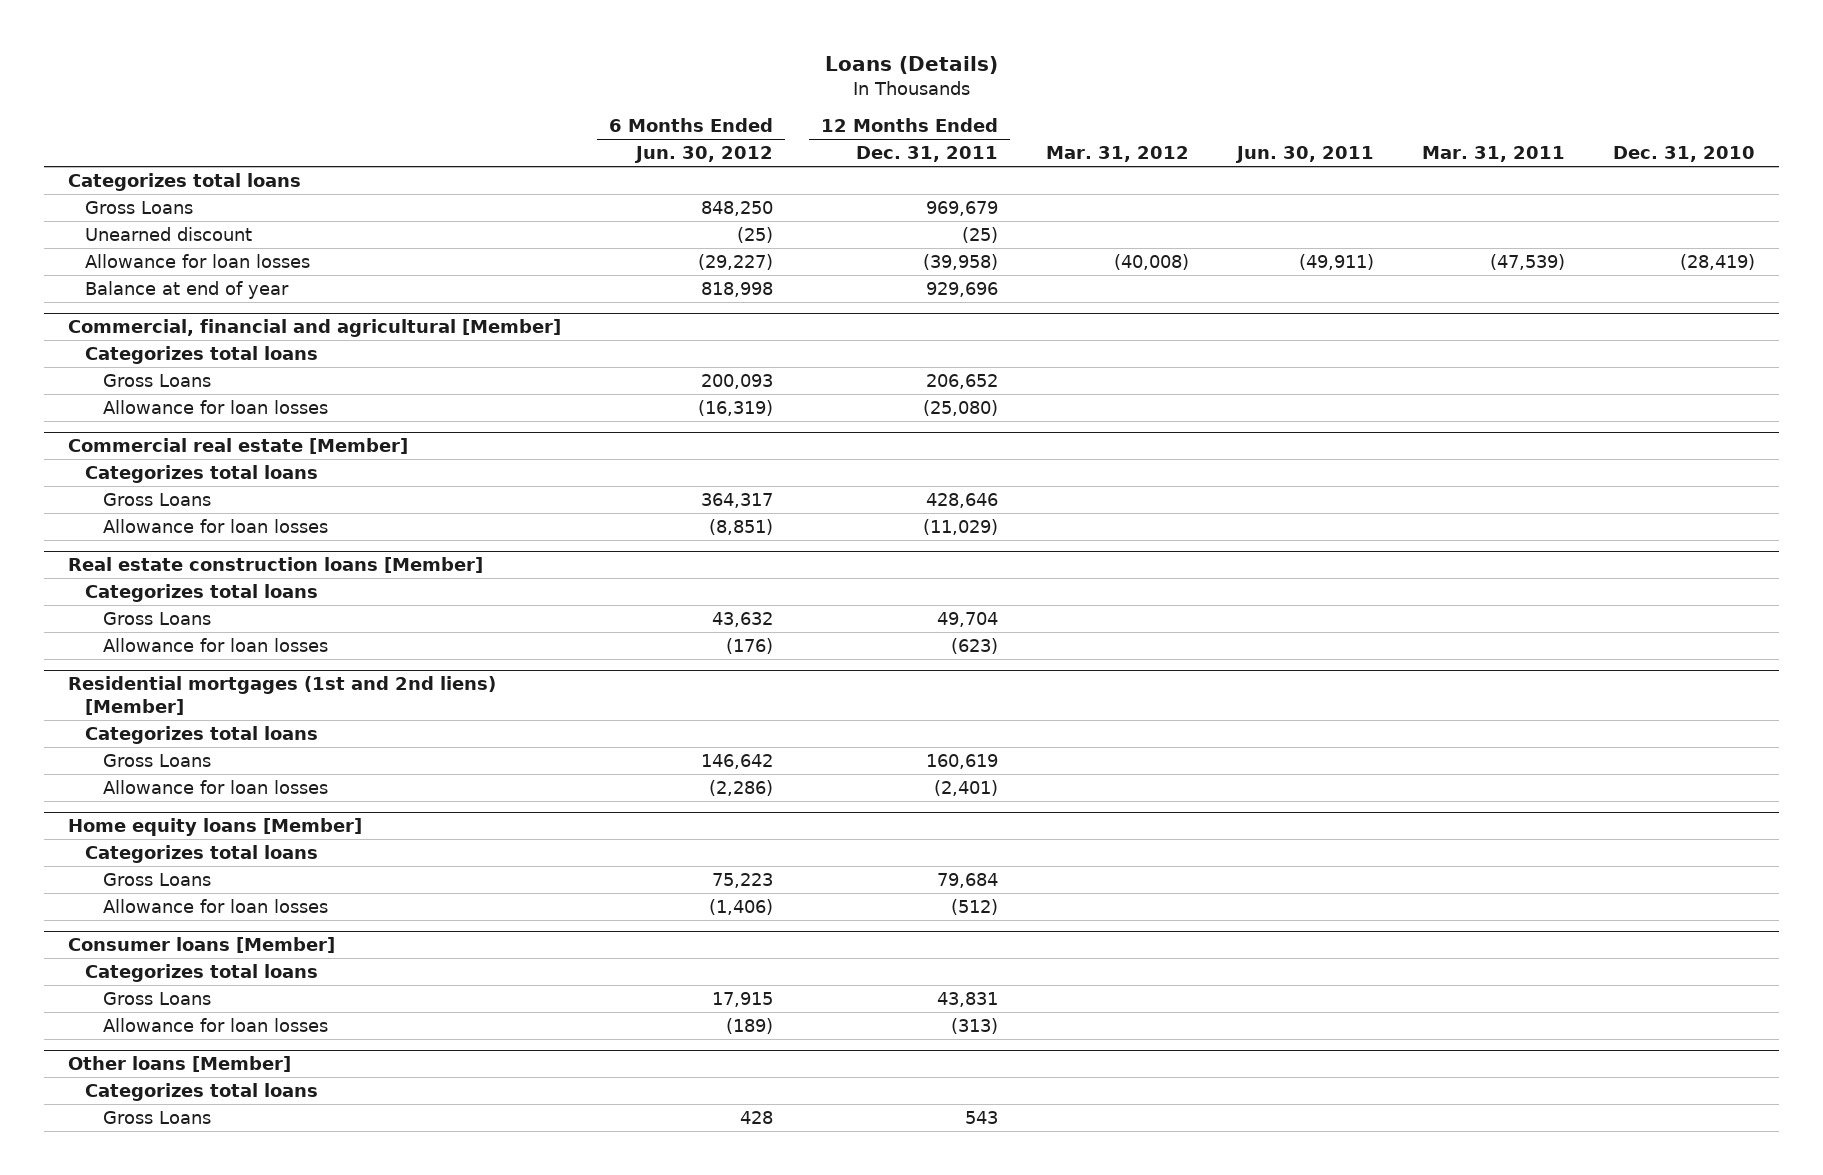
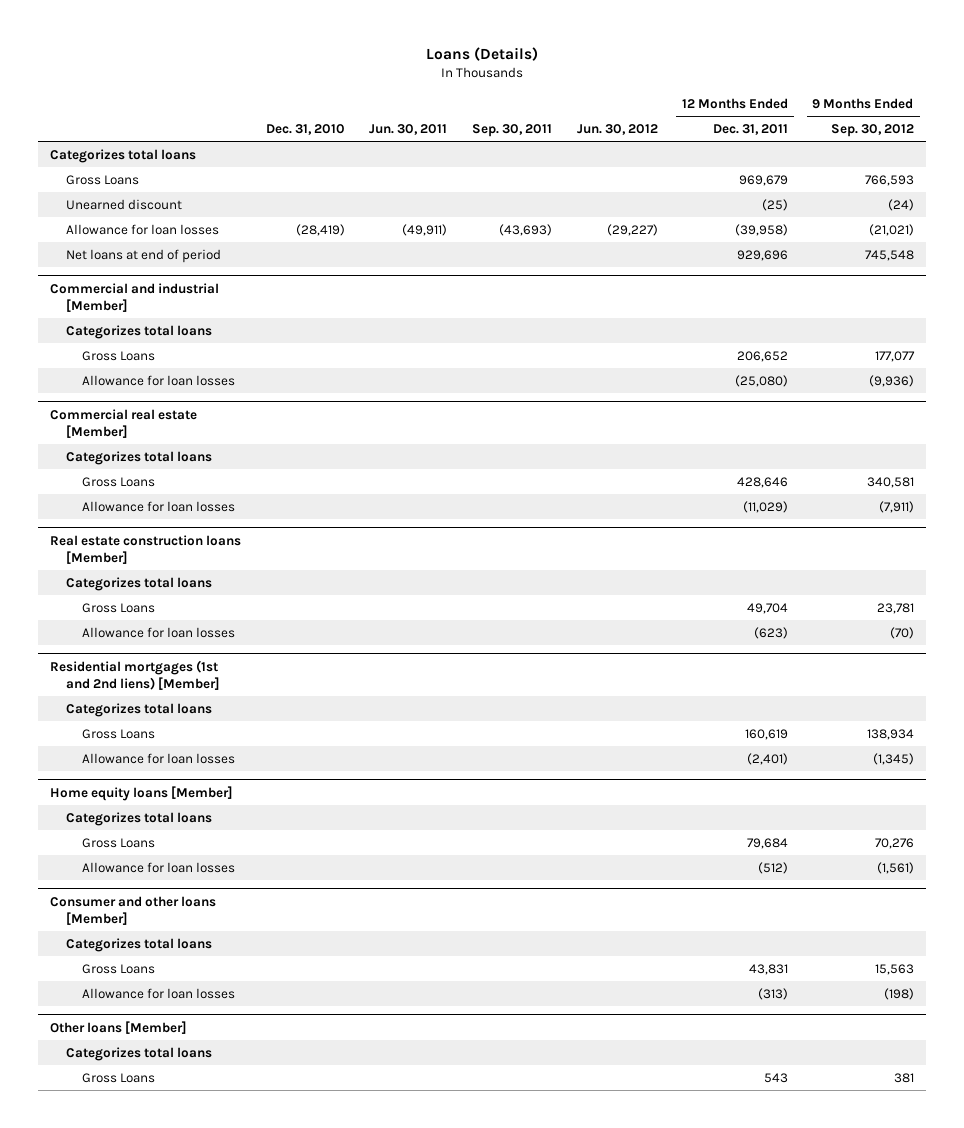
- | 6 Months Ended Jun. 30, 2012 | 12 Months Ended Dec. 31, 2011 | Mar. 31, 2012 | Jun. 30, 2011 | Mar. 31, 2011 | Dec. 31, 2010
+ | Dec. 31, 2010 | Jun. 30, 2011 | Sep. 30, 2011 | Jun. 30, 2012 | 12 Months Ended Dec. 31, 2011 | 9 Months Ended Sep. 30, 2012
- Balance at end of year | 818,998 | 929,696 | | | |
- Commercial, financial and agricultural [Member]
+ Net loans at end of period | | | | | 929,696 | 745,548
+ Commercial and industrial [Member]
- Consumer loans [Member]
+ Consumer and other loans [Member]

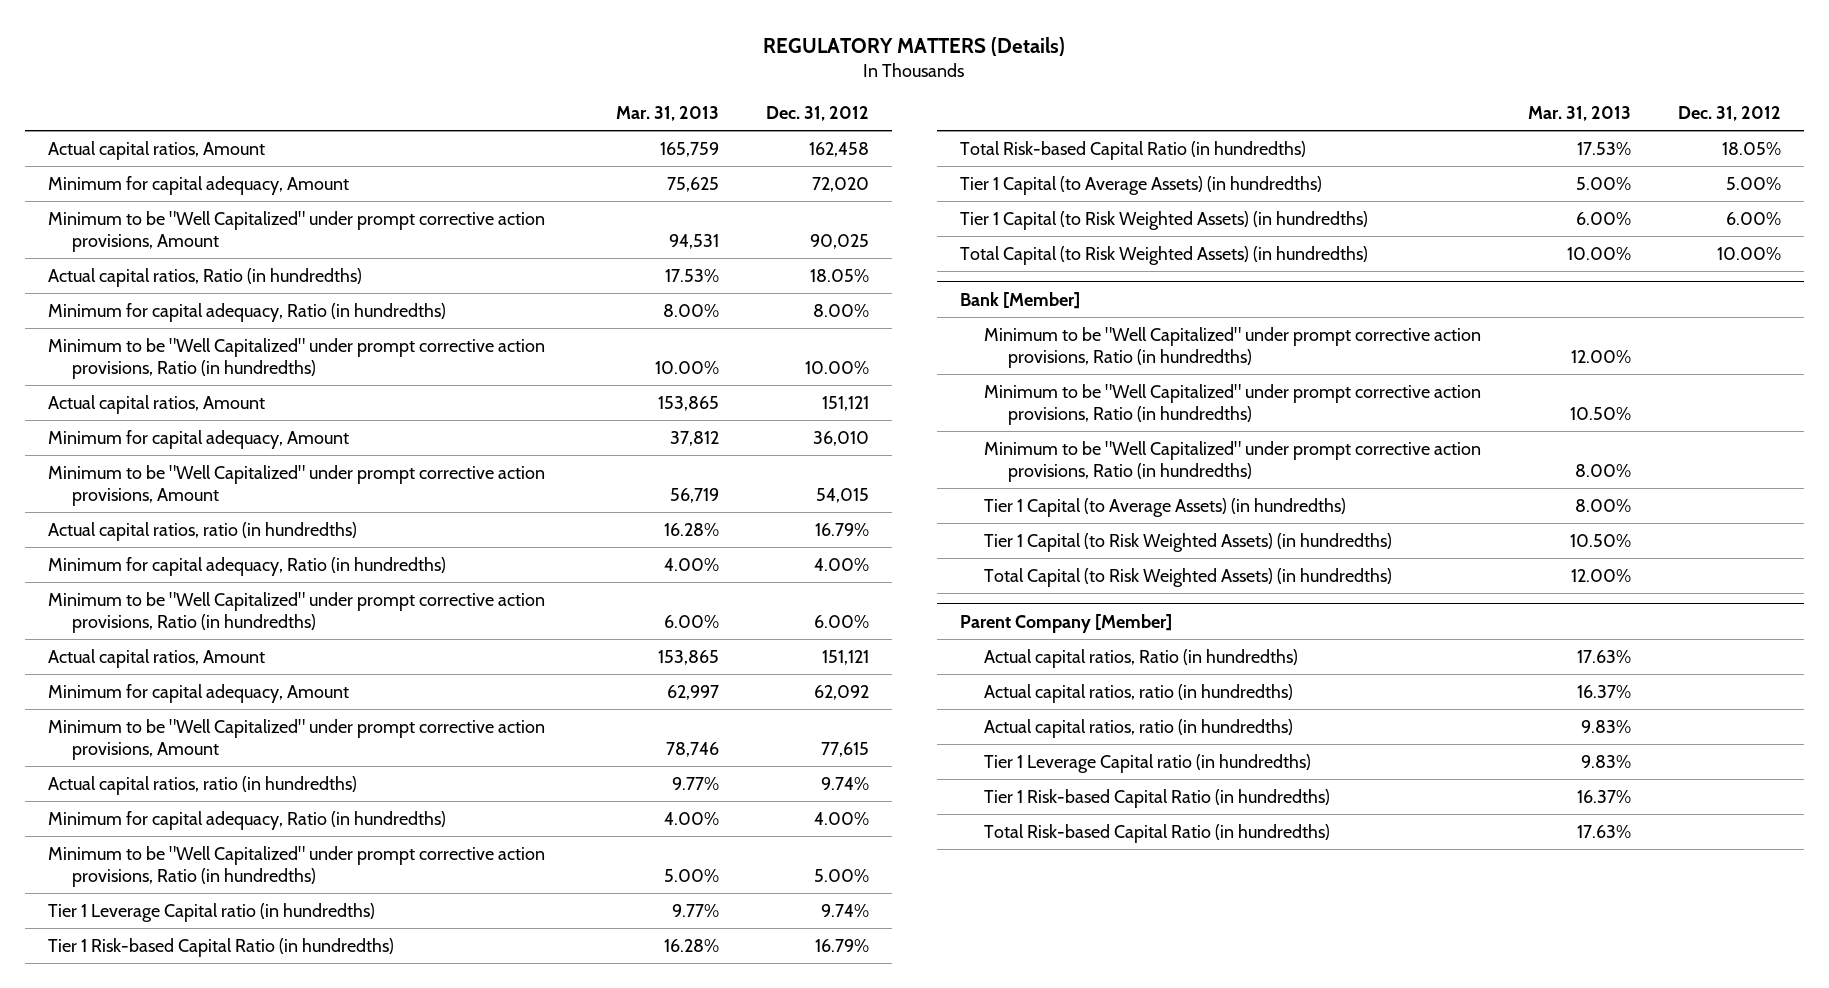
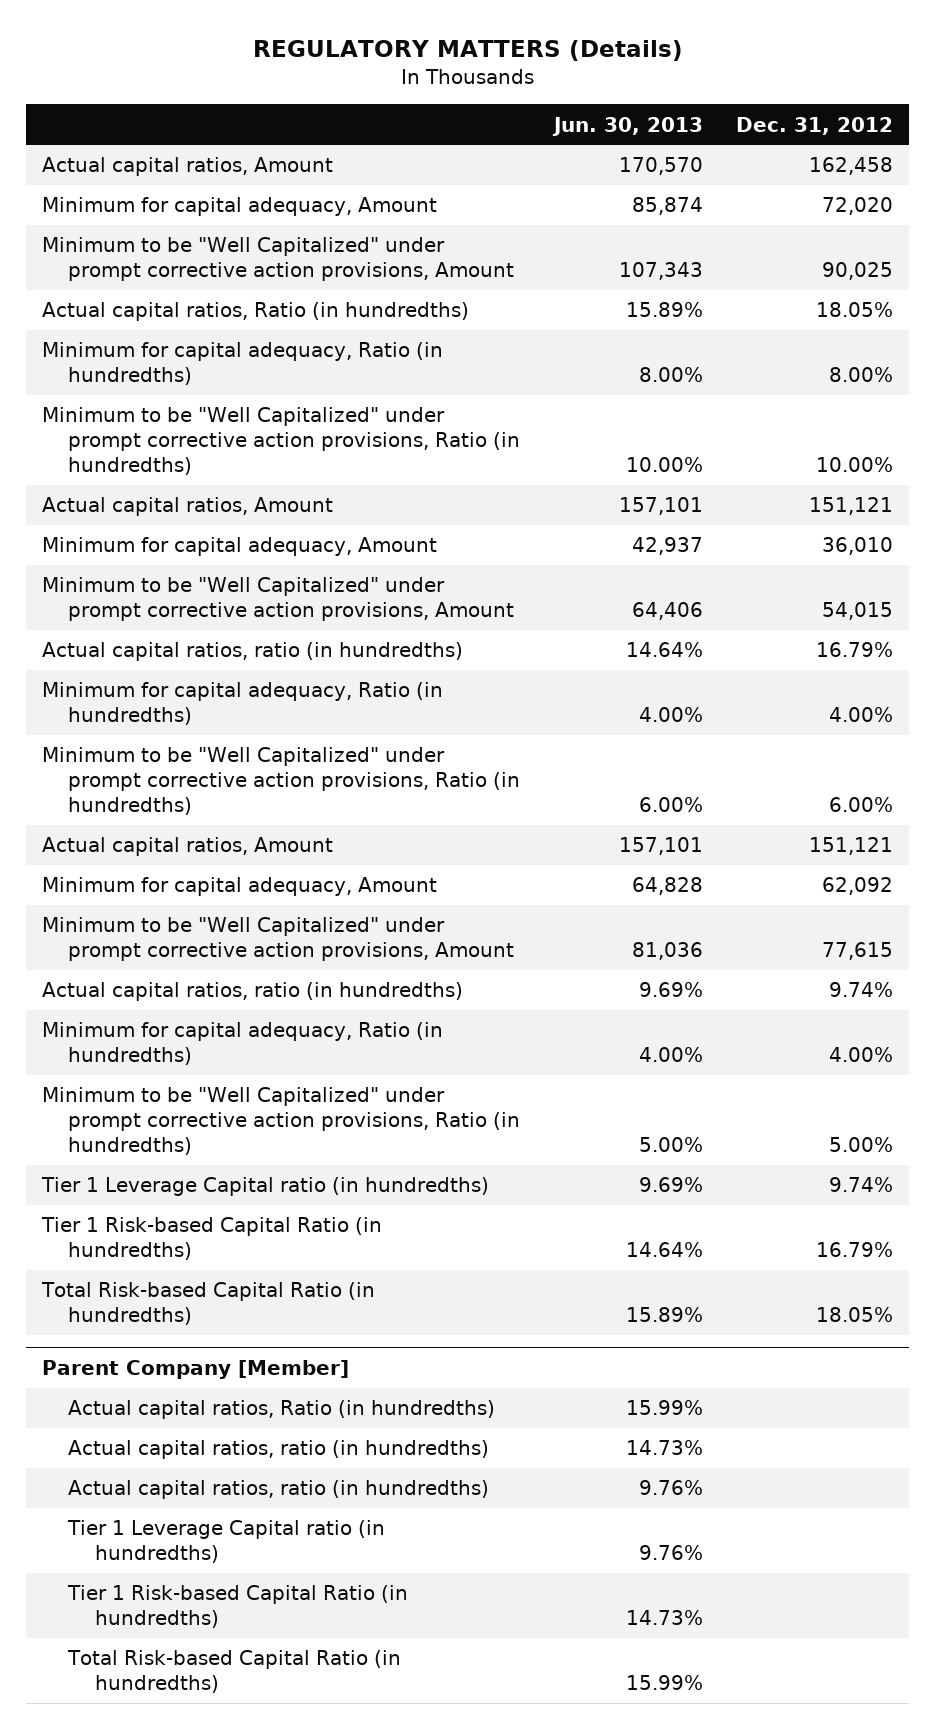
- | Mar. 31, 2013 | Dec. 31, 2012
+ | Jun. 30, 2013 | Dec. 31, 2012
- Tier 1 Capital (to Average Assets) (in hundredths) | 5.00% | 5.00%
- Tier 1 Capital (to Risk Weighted Assets) (in hundredths) | 6.00% | 6.00%
- Total Capital (to Risk Weighted Assets) (in hundredths) | 10.00% | 10.00%
- Bank [Member]
- Minimum to be "Well Capitalized" under prompt corrective action provisions, Ratio (in hundredths) | 12.00% |
- Minimum to be "Well Capitalized" under prompt corrective action provisions, Ratio (in hundredths) | 10.50% |
- Minimum to be "Well Capitalized" under prompt corrective action provisions, Ratio (in hundredths) | 8.00% |
- Tier 1 Capital (to Average Assets) (in hundredths) | 8.00% |
- Tier 1 Capital (to Risk Weighted Assets) (in hundredths) | 10.50% |
- Total Capital (to Risk Weighted Assets) (in hundredths) | 12.00% |

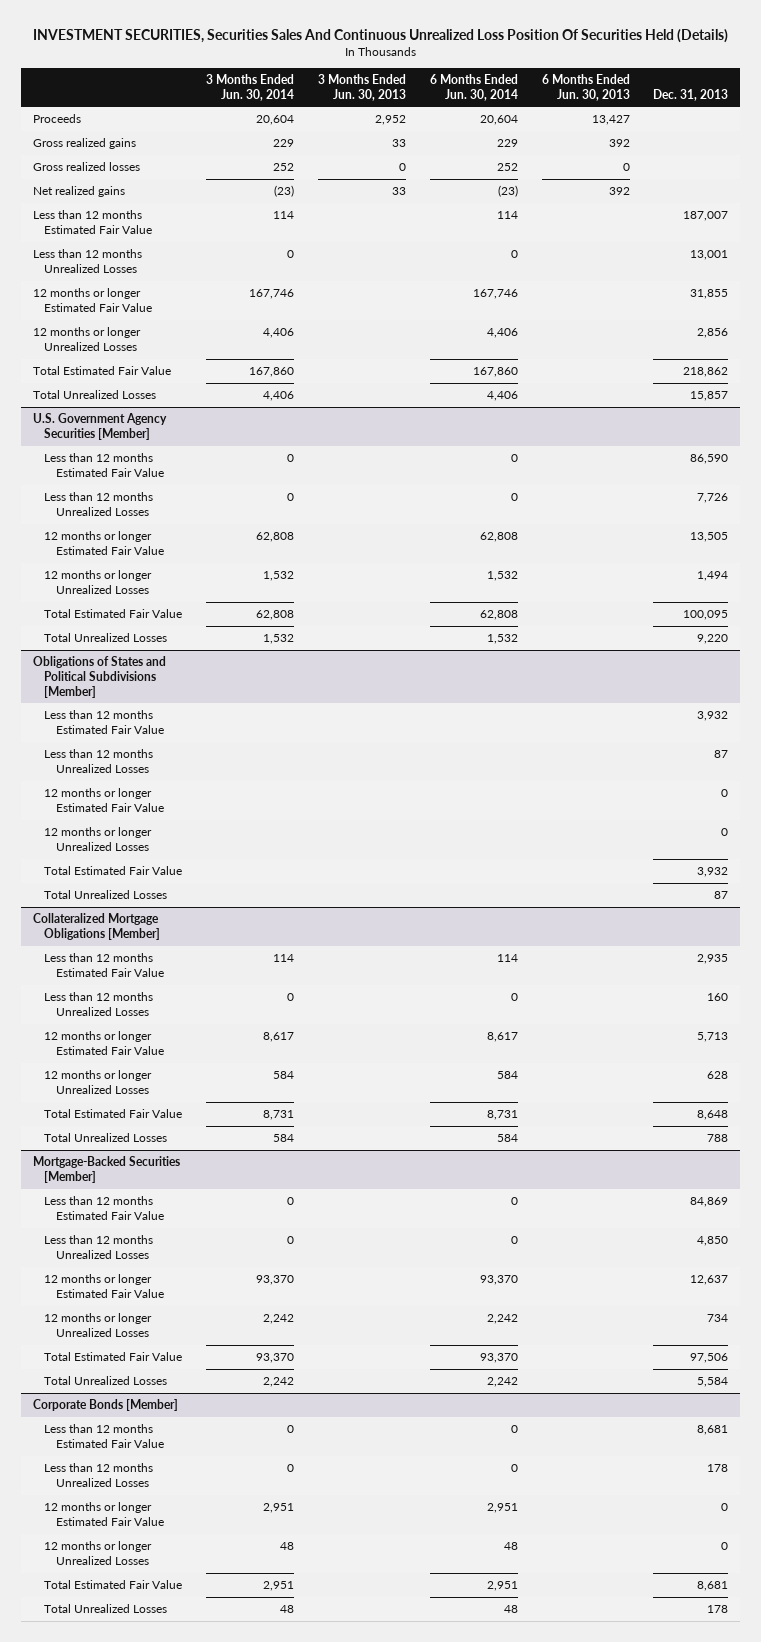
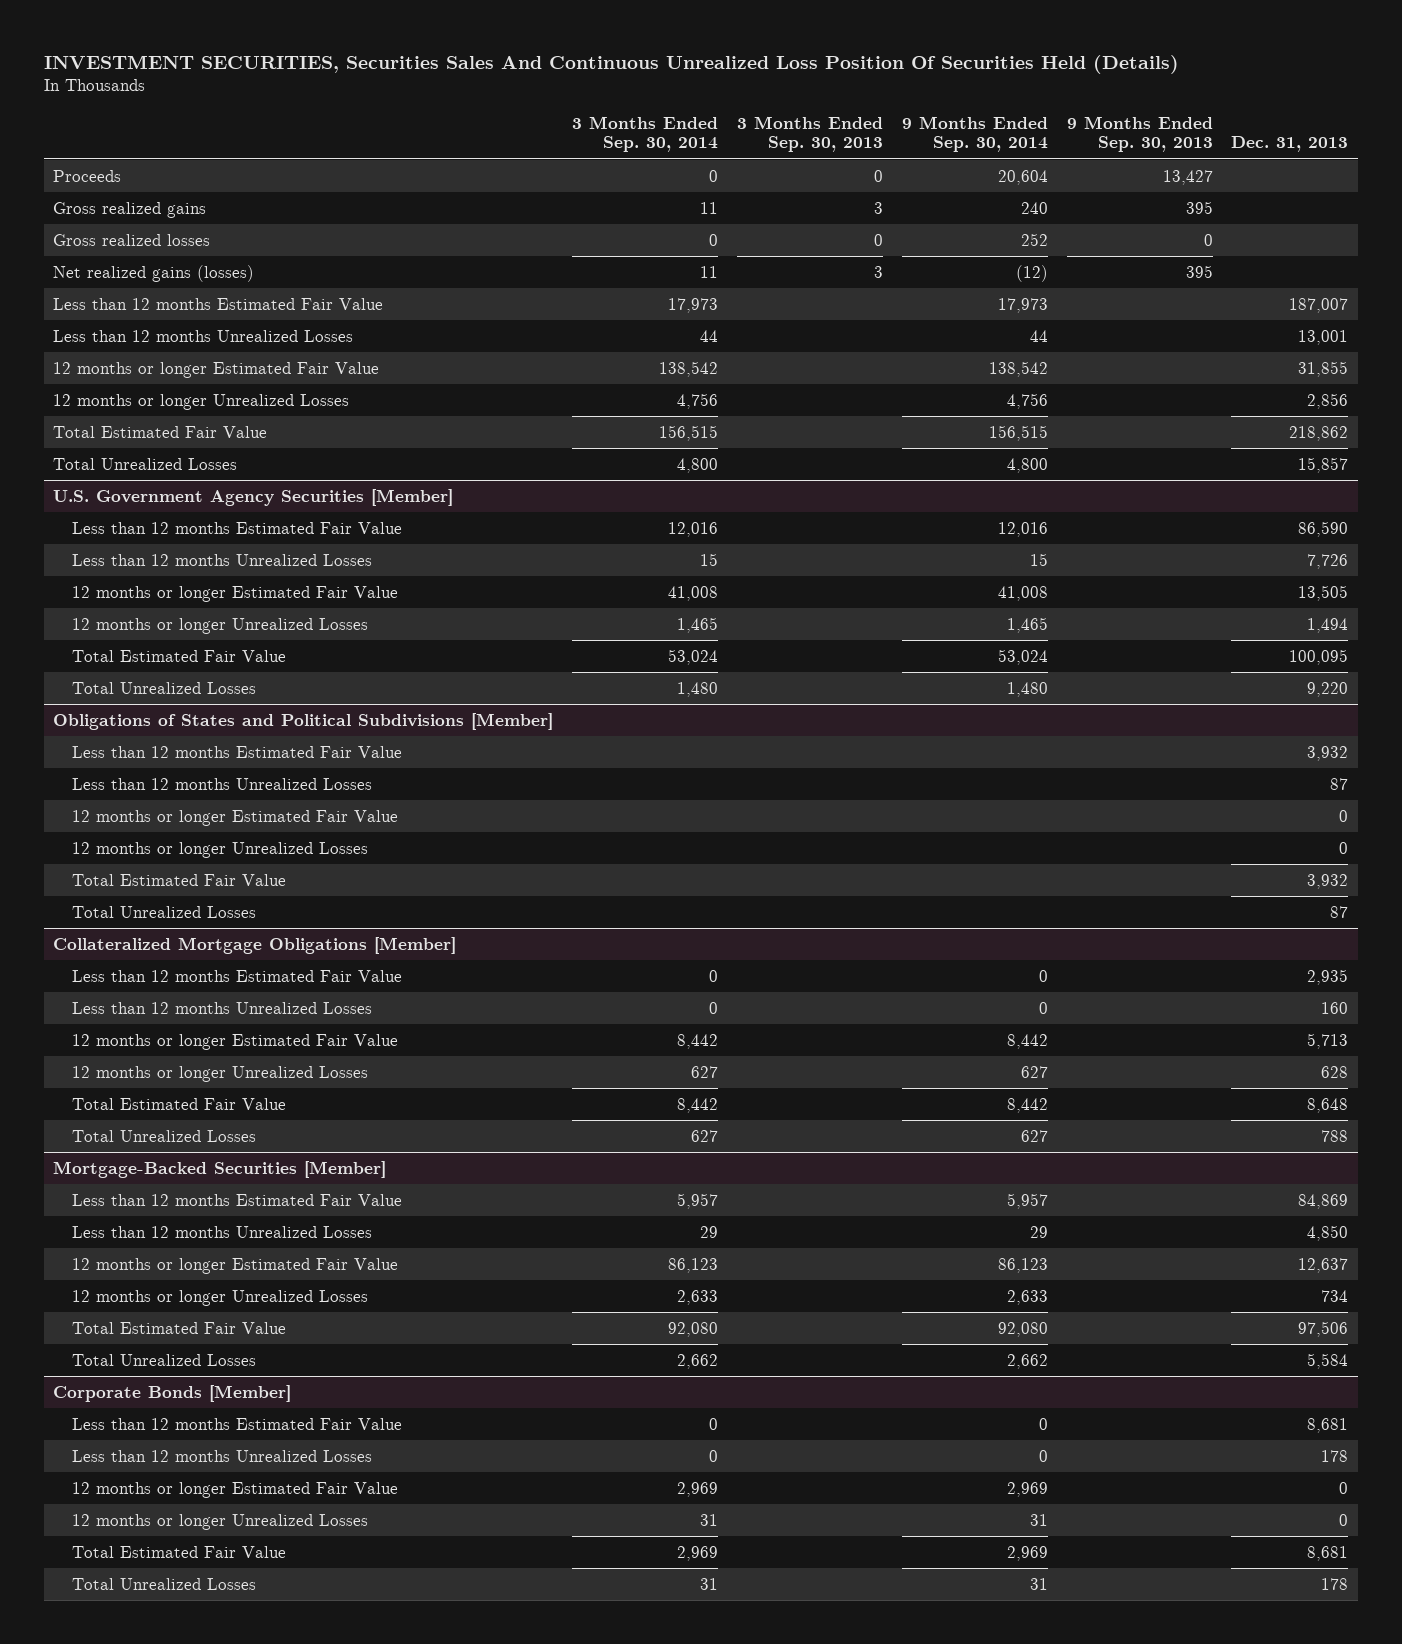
- | 3 Months Ended Jun. 30, 2014 | 3 Months Ended Jun. 30, 2013 | 6 Months Ended Jun. 30, 2014 | 6 Months Ended Jun. 30, 2013 | Dec. 31, 2013
+ | 3 Months Ended Sep. 30, 2014 | 3 Months Ended Sep. 30, 2013 | 9 Months Ended Sep. 30, 2014 | 9 Months Ended Sep. 30, 2013 | Dec. 31, 2013
- Net realized gains | (23) | 33 | (23) | 392 |
+ Net realized gains (losses) | 11 | 3 | (12) | 395 |

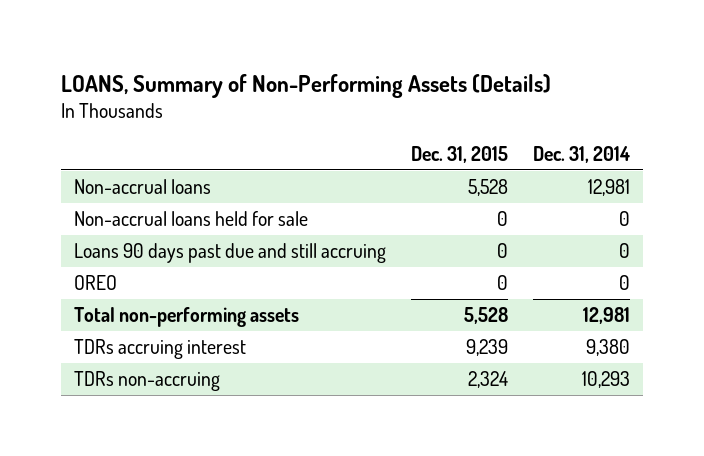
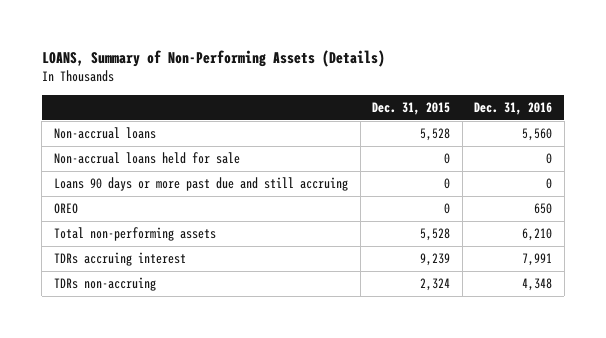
- | Dec. 31, 2015 | Dec. 31, 2014
+ | Dec. 31, 2015 | Dec. 31, 2016
- Loans 90 days past due and still accruing | 0 | 0
+ Loans 90 days or more past due and still accruing | 0 | 0

